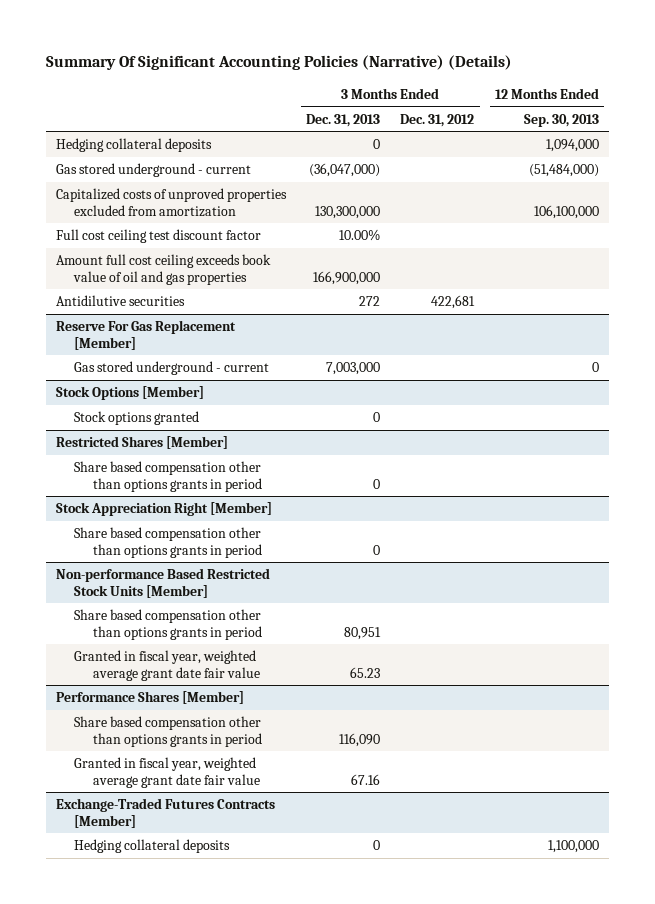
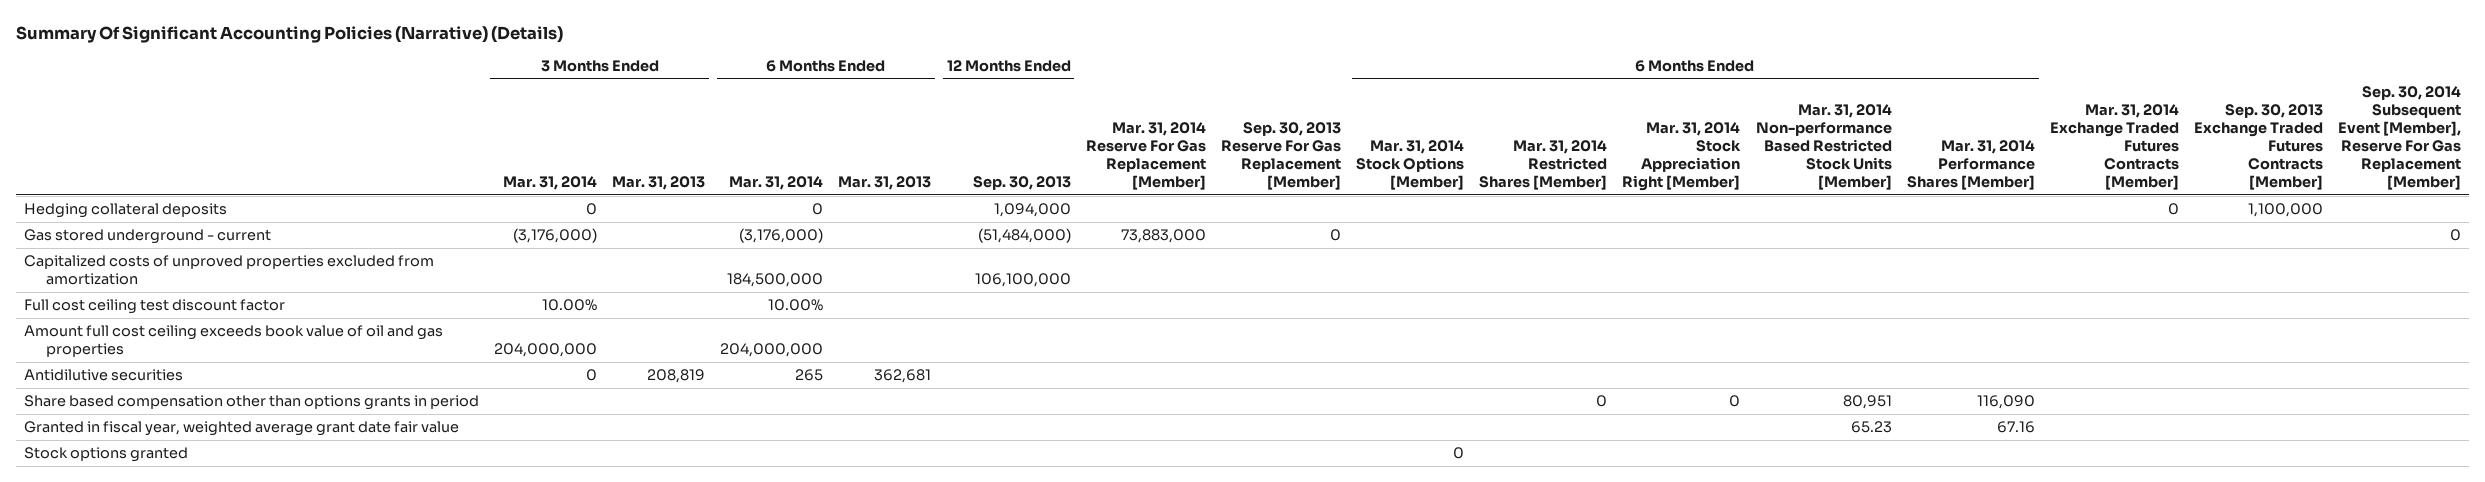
- | 3 Months Ended Dec. 31, 2013 | 3 Months Ended Dec. 31, 2012 | 12 Months Ended Sep. 30, 2013
+ | 3 Months Ended Mar. 31, 2014 | 3 Months Ended Mar. 31, 2013 | 6 Months Ended Mar. 31, 2014 | 6 Months Ended Mar. 31, 2013 | 12 Months Ended Sep. 30, 2013 | Mar. 31, 2014 Reserve For Gas Replacement [Member] | Sep. 30, 2013 Reserve For Gas Replacement [Member] | 6 Months Ended Mar. 31, 2014 Stock Options [Member] | 6 Months Ended Mar. 31, 2014 Restricted Shares [Member] | 6 Months Ended Mar. 31, 2014 Stock Appreciation Right [Member] | 6 Months Ended Mar. 31, 2014 Non-performance Based Restricted Stock Units [Member] | 6 Months Ended Mar. 31, 2014 Performance Shares [Member] | Mar. 31, 2014 Exchange Traded Futures Contracts [Member] | Sep. 30, 2013 Exchange Traded Futures Contracts [Member] | Sep. 30, 2014 Subsequent Event [Member], Reserve For Gas Replacement [Member]
- Reserve For Gas Replacement [Member]
- Gas stored underground - current | 7,003,000 | | 0
- Stock Options [Member]
- Stock options granted | 0 | |
- Restricted Shares [Member]
- Share based compensation other than options grants in period | 0 | |
- Stock Appreciation Right [Member]
- Share based compensation other than options grants in period | 0 | |
- Non-performance Based Restricted Stock Units [Member]
- Share based compensation other than options grants in period | 80,951 | |
- Granted in fiscal year, weighted average grant date fair value | 65.23 | |
- Performance Shares [Member]
- Share based compensation other than options grants in period | 116,090 | |
- Granted in fiscal year, weighted average grant date fair value | 67.16 | |
- Exchange-Traded Futures Contracts [Member]
- Hedging collateral deposits | 0 | | 1,100,000
+ Share based compensation other than options grants in period | | | | | | | | | 0 | 0 | 80,951 | 116,090 | | |
+ Granted in fiscal year, weighted average grant date fair value | | | | | | | | | | | 65.23 | 67.16 | | |
+ Stock options granted | | | | | | | | 0 | | | | | | |

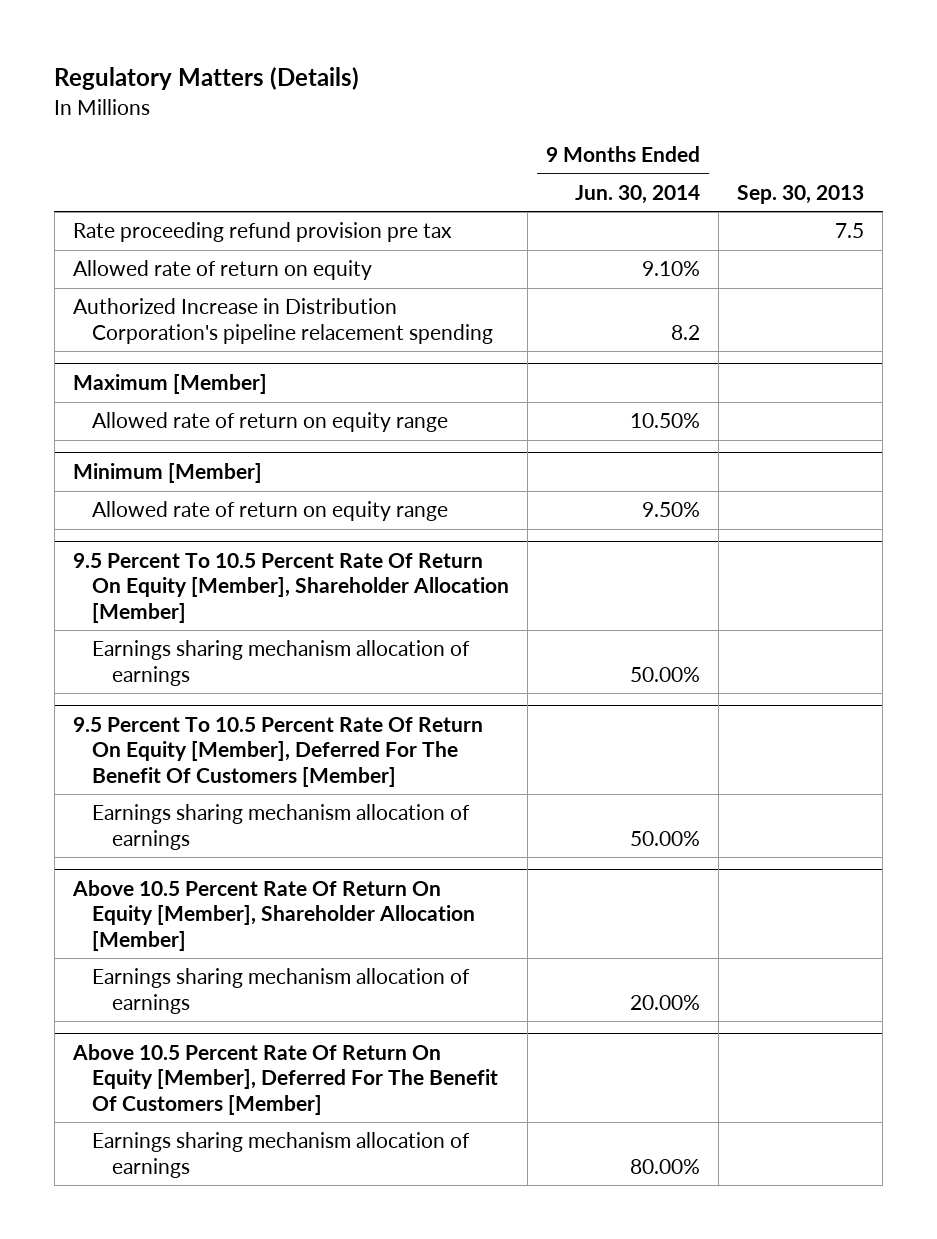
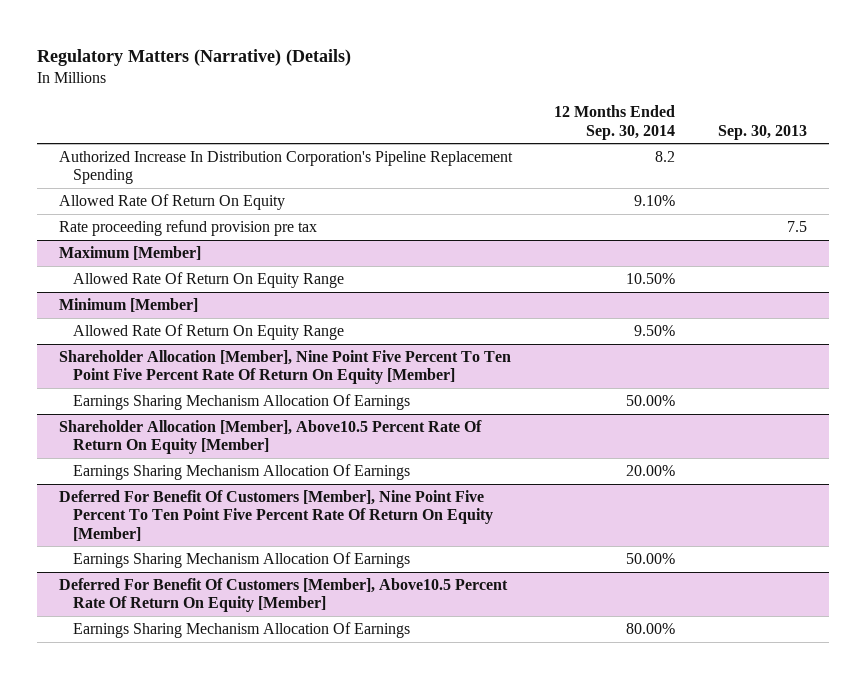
- Regulatory Matters (Details)
+ Regulatory Matters (Narrative) (Details)
- | 9 Months Ended Jun. 30, 2014 | Sep. 30, 2013
+ | 12 Months Ended Sep. 30, 2014 | Sep. 30, 2013
+ Authorized Increase In Distribution Corporation's Pipeline Replacement Spending | 8.2 |
+ Allowed Rate Of Return On Equity | 9.10% |
- Allowed rate of return on equity | 9.10% |
- Authorized Increase in Distribution Corporation's pipeline relacement spending | 8.2 |
@ Maximum [Member]
- Allowed rate of return on equity range | 10.50% |
+ Allowed Rate Of Return On Equity Range | 10.50% |
@ Minimum [Member]
- Allowed rate of return on equity range | 9.50% |
- 9.5 Percent To 10.5 Percent Rate Of Return On Equity [Member], Shareholder Allocation [Member]
- Earnings sharing mechanism allocation of earnings | 50.00% |
- 9.5 Percent To 10.5 Percent Rate Of Return On Equity [Member], Deferred For The Benefit Of Customers [Member]
- Earnings sharing mechanism allocation of earnings | 50.00% |
- Above 10.5 Percent Rate Of Return On Equity [Member], Shareholder Allocation [Member]
- Earnings sharing mechanism allocation of earnings | 20.00% |
- Above 10.5 Percent Rate Of Return On Equity [Member], Deferred For The Benefit Of Customers [Member]
- Earnings sharing mechanism allocation of earnings | 80.00% |
@ Minimum [Member]
+ Allowed Rate Of Return On Equity Range | 9.50% |
+ Shareholder Allocation [Member], Nine Point Five Percent To Ten Point Five Percent Rate Of Return On Equity [Member]
+ Earnings Sharing Mechanism Allocation Of Earnings | 50.00% |
+ Shareholder Allocation [Member], Above10.5 Percent Rate Of Return On Equity [Member]
+ Earnings Sharing Mechanism Allocation Of Earnings | 20.00% |
+ Deferred For Benefit Of Customers [Member], Nine Point Five Percent To Ten Point Five Percent Rate Of Return On Equity [Member]
+ Earnings Sharing Mechanism Allocation Of Earnings | 50.00% |
+ Deferred For Benefit Of Customers [Member], Above10.5 Percent Rate Of Return On Equity [Member]
+ Earnings Sharing Mechanism Allocation Of Earnings | 80.00% |

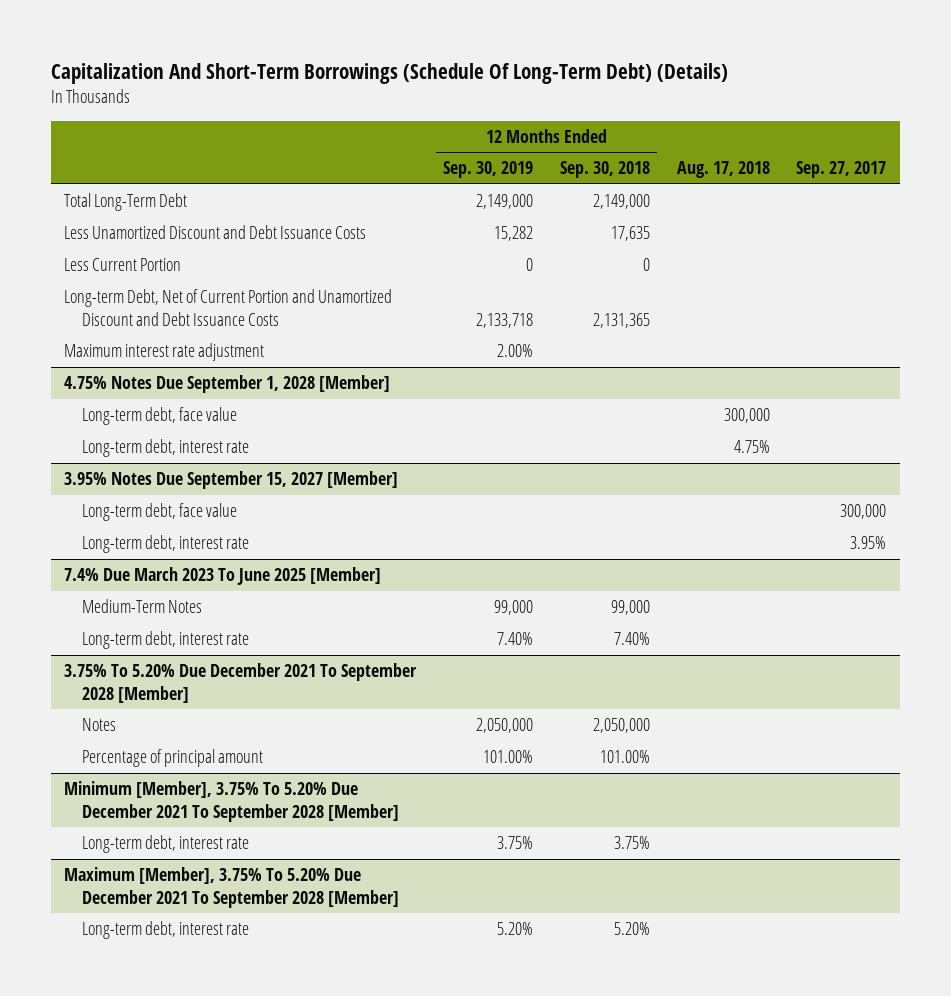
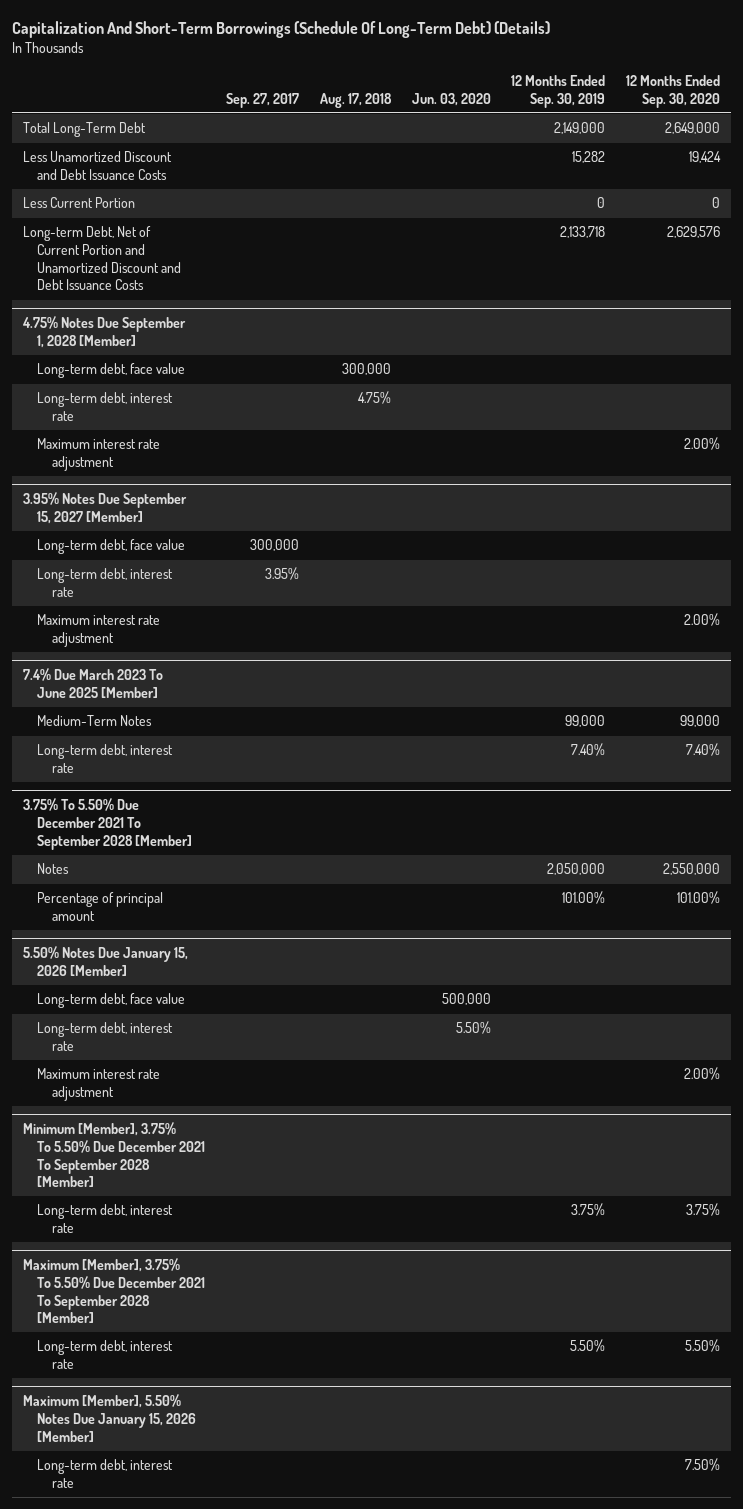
- | 12 Months Ended Sep. 30, 2019 | 12 Months Ended Sep. 30, 2018 | Aug. 17, 2018 | Sep. 27, 2017
+ | Sep. 27, 2017 | Aug. 17, 2018 | Jun. 03, 2020 | 12 Months Ended Sep. 30, 2019 | 12 Months Ended Sep. 30, 2020
- Maximum interest rate adjustment | 2.00% | | |
@ 4.75% Notes Due September 1, 2028 [Member]
+ Maximum interest rate adjustment | | | | | 2.00%
@ 3.95% Notes Due September 15, 2027 [Member]
+ Maximum interest rate adjustment | | | | | 2.00%
- 3.75% To 5.20% Due December 2021 To September 2028 [Member]
+ 3.75% To 5.50% Due December 2021 To September 2028 [Member]
- Minimum [Member], 3.75% To 5.20% Due December 2021 To September 2028 [Member]
+ 5.50% Notes Due January 15, 2026 [Member]
+ Long-term debt, face value | | | 500,000 | |
+ Long-term debt, interest rate | | | 5.50% | |
+ Maximum interest rate adjustment | | | | | 2.00%
+ Minimum [Member], 3.75% To 5.50% Due December 2021 To September 2028 [Member]
- Maximum [Member], 3.75% To 5.20% Due December 2021 To September 2028 [Member]
- Long-term debt, interest rate | 5.20% | 5.20% | |
+ Maximum [Member], 3.75% To 5.50% Due December 2021 To September 2028 [Member]
+ Long-term debt, interest rate | | | | 5.50% | 5.50%
+ Maximum [Member], 5.50% Notes Due January 15, 2026 [Member]
+ Long-term debt, interest rate | | | | | 7.50%

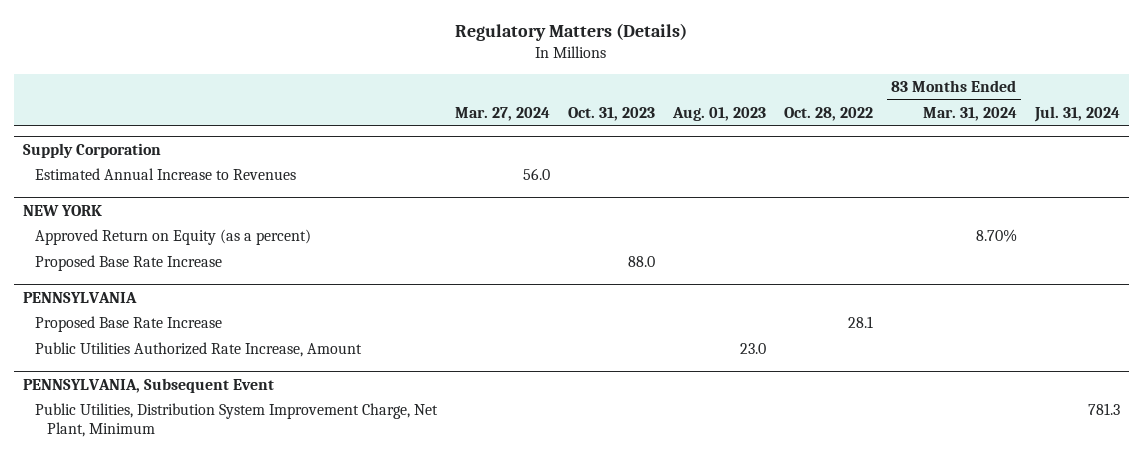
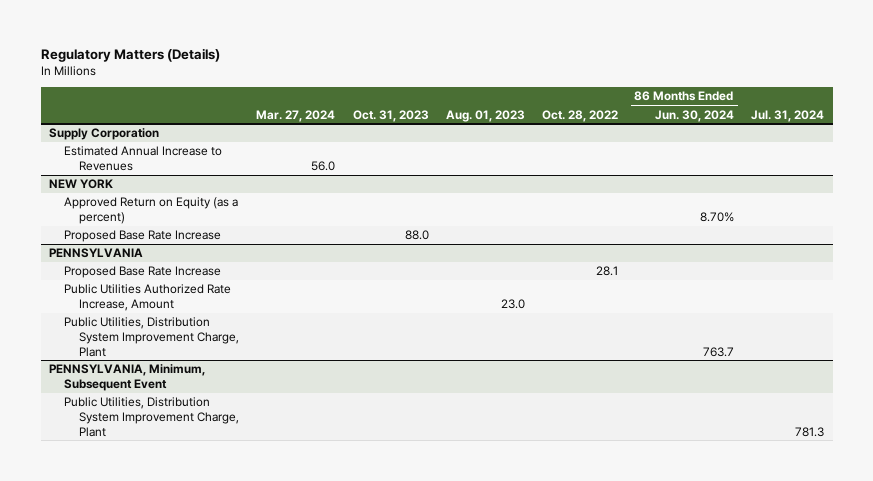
- | Mar. 27, 2024 | Oct. 31, 2023 | Aug. 01, 2023 | Oct. 28, 2022 | 83 Months Ended Mar. 31, 2024 | Jul. 31, 2024
+ | Mar. 27, 2024 | Oct. 31, 2023 | Aug. 01, 2023 | Oct. 28, 2022 | 86 Months Ended Jun. 30, 2024 | Jul. 31, 2024
- PENNSYLVANIA, Subsequent Event
- Public Utilities, Distribution System Improvement Charge, Net Plant, Minimum | | | | | | 781.3
@ PENNSYLVANIA
+ Public Utilities, Distribution System Improvement Charge, Plant | | | | | 763.7 |
+ PENNSYLVANIA, Minimum, Subsequent Event
+ Public Utilities, Distribution System Improvement Charge, Plant | | | | | | 781.3

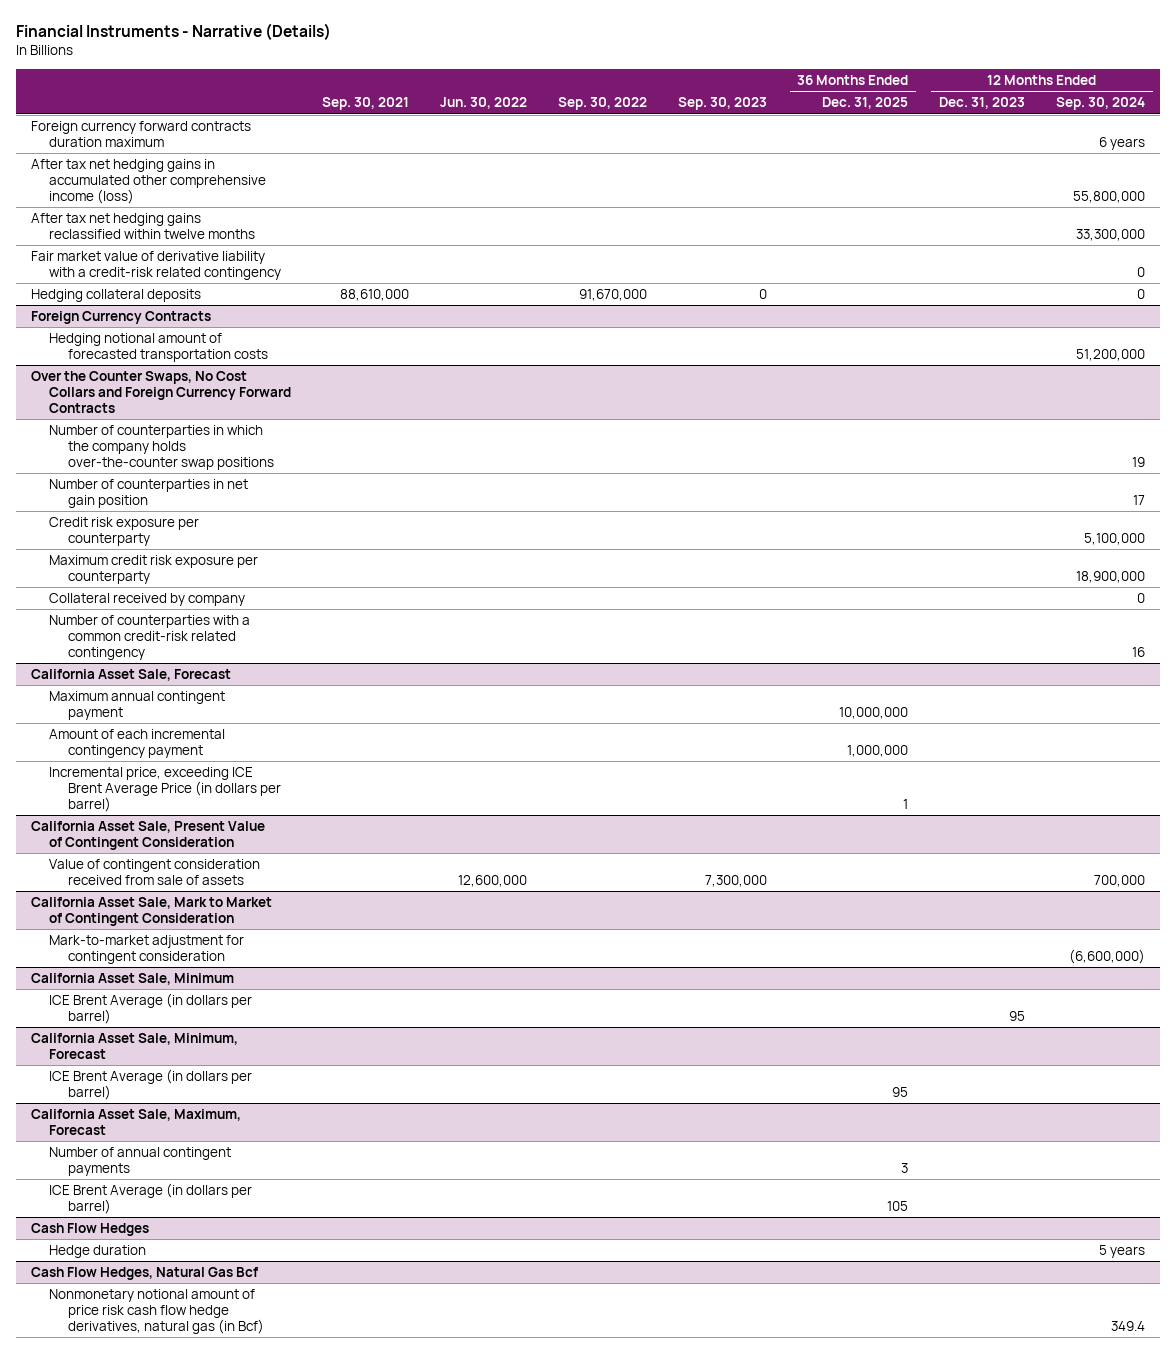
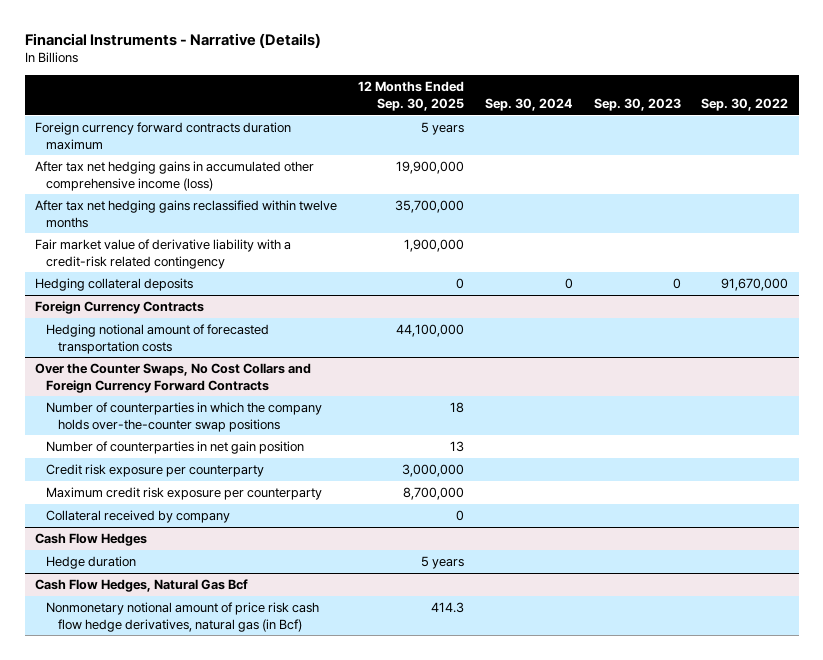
- | Sep. 30, 2021 | Jun. 30, 2022 | Sep. 30, 2022 | Sep. 30, 2023 | 36 Months Ended Dec. 31, 2025 | 12 Months Ended Dec. 31, 2023 | 12 Months Ended Sep. 30, 2024
+ | 12 Months Ended Sep. 30, 2025 | Sep. 30, 2024 | Sep. 30, 2023 | Sep. 30, 2022
@ Over the Counter Swaps, No Cost Collars and Foreign Currency Forward Contracts
- Number of counterparties with a common credit-risk related contingency | | | | | | | 16
- California Asset Sale, Forecast
- Maximum annual contingent payment | | | | | 10,000,000 | |
- Amount of each incremental contingency payment | | | | | 1,000,000 | |
- Incremental price, exceeding ICE Brent Average Price (in dollars per barrel) | | | | | 1 | |
- California Asset Sale, Present Value of Contingent Consideration
- Value of contingent consideration received from sale of assets | | 12,600,000 | | 7,300,000 | | | 700,000
- California Asset Sale, Mark to Market of Contingent Consideration
- Mark-to-market adjustment for contingent consideration | | | | | | | (6,600,000)
- California Asset Sale, Minimum
- ICE Brent Average (in dollars per barrel) | | | | | | 95 |
- California Asset Sale, Minimum, Forecast
- ICE Brent Average (in dollars per barrel) | | | | | 95 | |
- California Asset Sale, Maximum, Forecast
- Number of annual contingent payments | | | | | 3 | |
- ICE Brent Average (in dollars per barrel) | | | | | 105 | |

